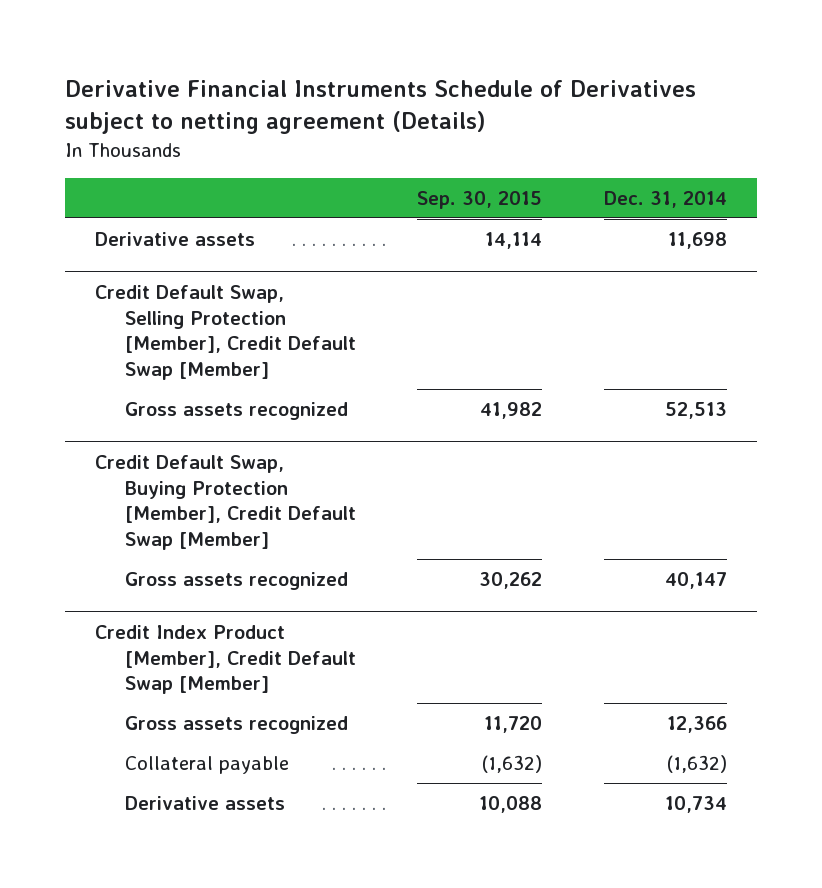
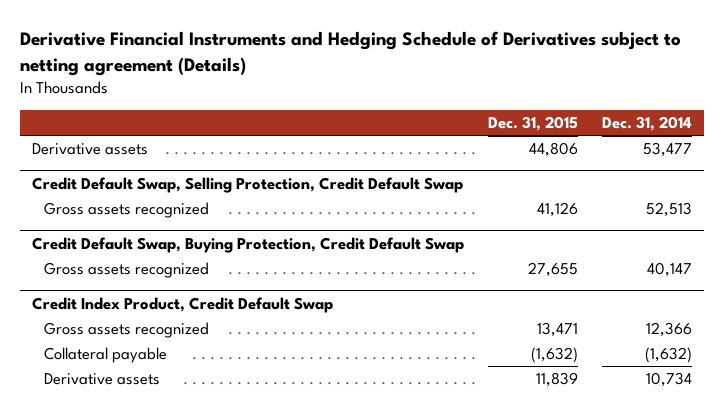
- Derivative Financial Instruments Schedule of Derivatives subject to netting agreement (Details)
+ Derivative Financial Instruments and Hedging Schedule of Derivatives subject to netting agreement (Details)
- | Sep. 30, 2015 | Dec. 31, 2014
+ | Dec. 31, 2015 | Dec. 31, 2014
- Derivative assets | 14,114 | 11,698
- Credit Default Swap, Selling Protection [Member], Credit Default Swap [Member]
+ Derivative assets | 44,806 | 53,477
+ Credit Default Swap, Selling Protection, Credit Default Swap
- Credit Default Swap, Buying Protection [Member], Credit Default Swap [Member]
+ Credit Default Swap, Buying Protection, Credit Default Swap
- Credit Index Product [Member], Credit Default Swap [Member]
+ Credit Index Product, Credit Default Swap

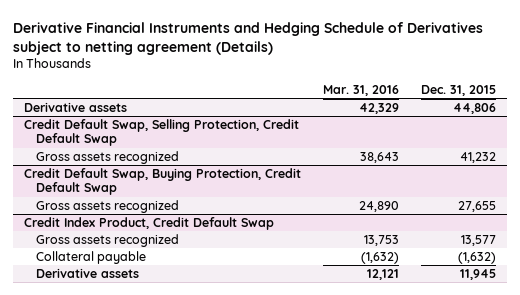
- | Dec. 31, 2015 | Dec. 31, 2014
+ | Mar. 31, 2016 | Dec. 31, 2015
@ Credit Default Swap, Selling Protection, Credit Default Swap
- Gross assets recognized | 41,126 | 52,513
+ Gross assets recognized | 38,643 | 41,232
@ Credit Index Product, Credit Default Swap
- Gross assets recognized | 13,471 | 12,366
+ Gross assets recognized | 13,753 | 13,577
- Derivative assets | 11,839 | 10,734
+ Derivative assets | 12,121 | 11,945

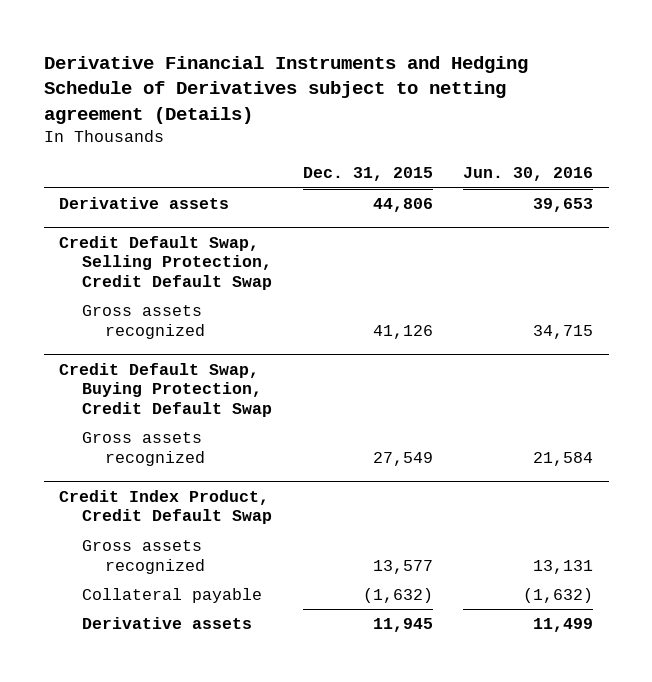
- | Mar. 31, 2016 | Dec. 31, 2015
+ | Dec. 31, 2015 | Jun. 30, 2016
@ Credit Default Swap, Selling Protection, Credit Default Swap
- Gross assets recognized | 38,643 | 41,232
+ Gross assets recognized | 41,126 | 34,715
@ Credit Default Swap, Buying Protection, Credit Default Swap
- Gross assets recognized | 24,890 | 27,655
+ Gross assets recognized | 27,549 | 21,584

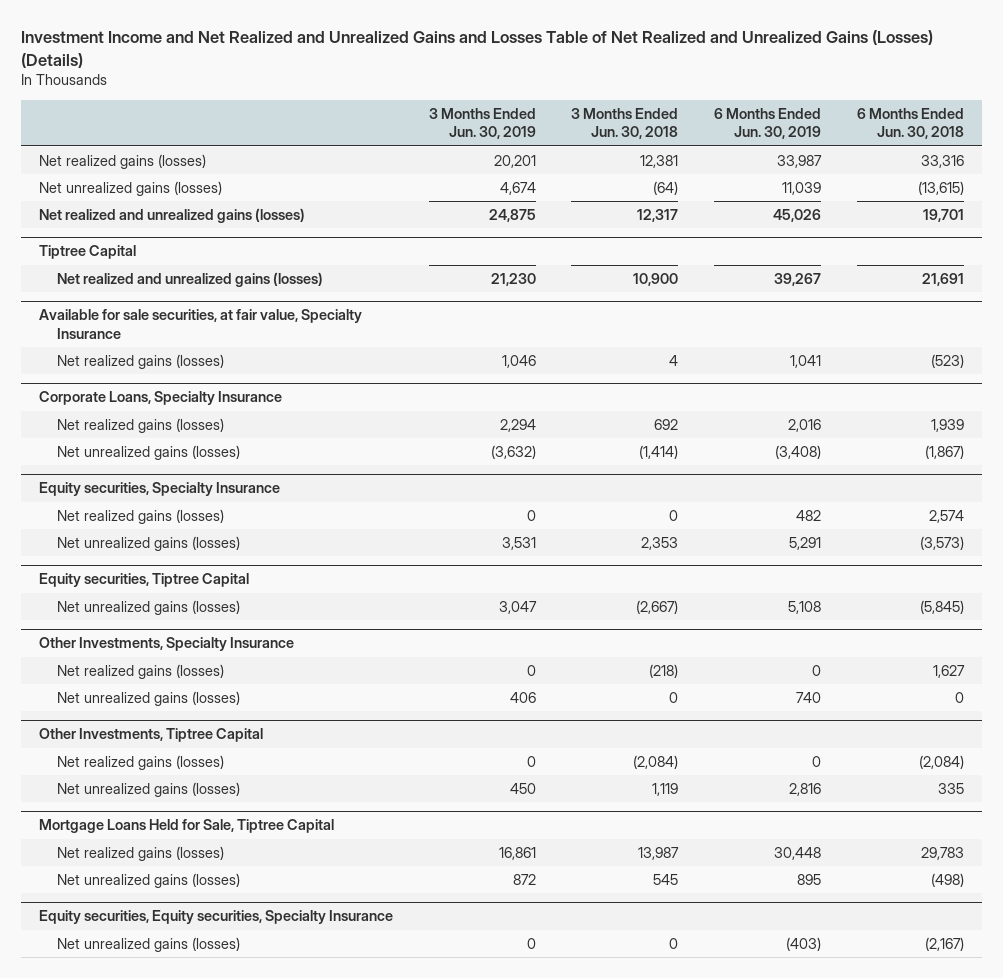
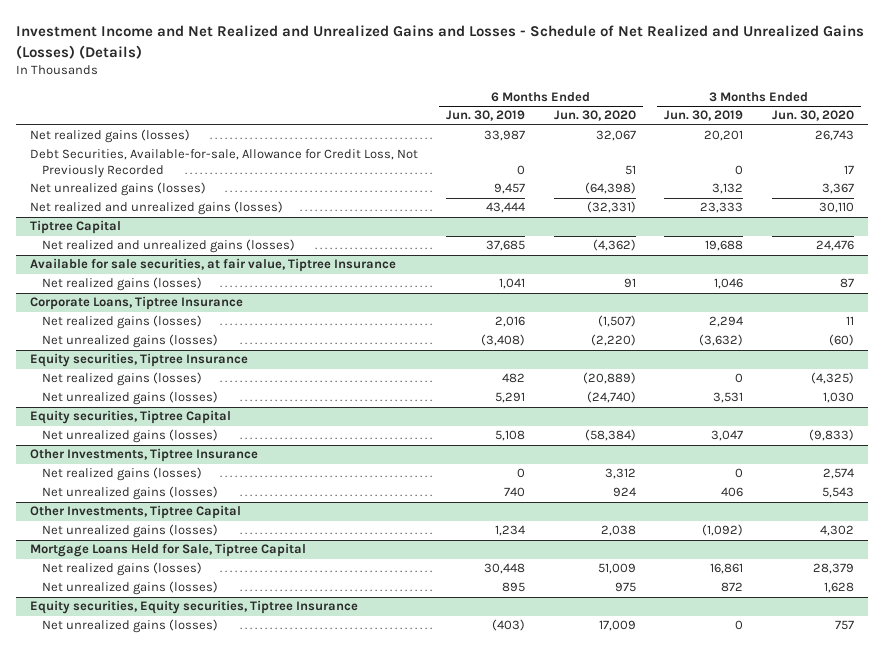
- Investment Income and Net Realized and Unrealized Gains and Losses Table of Net Realized and Unrealized Gains (Losses) (Details)
+ Investment Income and Net Realized and Unrealized Gains and Losses - Schedule of Net Realized and Unrealized Gains (Losses) (Details)
- | 3 Months Ended Jun. 30, 2019 | 3 Months Ended Jun. 30, 2018 | 6 Months Ended Jun. 30, 2019 | 6 Months Ended Jun. 30, 2018
+ | 6 Months Ended Jun. 30, 2019 | 6 Months Ended Jun. 30, 2020 | 3 Months Ended Jun. 30, 2019 | 3 Months Ended Jun. 30, 2020
- Net unrealized gains (losses) | 4,674 | (64) | 11,039 | (13,615)
- Net realized and unrealized gains (losses) | 24,875 | 12,317 | 45,026 | 19,701
+ Debt Securities, Available-for-sale, Allowance for Credit Loss, Not Previously Recorded | 0 | 51 | 0 | 17
+ Net unrealized gains (losses) | 9,457 | (64,398) | 3,132 | 3,367
+ Net realized and unrealized gains (losses) | 43,444 | (32,331) | 23,333 | 30,110
@ Tiptree Capital
- Net realized and unrealized gains (losses) | 21,230 | 10,900 | 39,267 | 21,691
- Available for sale securities, at fair value, Specialty Insurance
@ Tiptree Capital
+ Net realized and unrealized gains (losses) | 37,685 | (4,362) | 19,688 | 24,476
+ Available for sale securities, at fair value, Tiptree Insurance
- Corporate Loans, Specialty Insurance
+ Corporate Loans, Tiptree Insurance
- Equity securities, Specialty Insurance
+ Equity securities, Tiptree Insurance
- Other Investments, Specialty Insurance
+ Other Investments, Tiptree Insurance
@ Other Investments, Tiptree Capital
- Net realized gains (losses) | 0 | (2,084) | 0 | (2,084)
- Net unrealized gains (losses) | 450 | 1,119 | 2,816 | 335
+ Net unrealized gains (losses) | 1,234 | 2,038 | (1,092) | 4,302
- Equity securities, Equity securities, Specialty Insurance
+ Equity securities, Equity securities, Tiptree Insurance

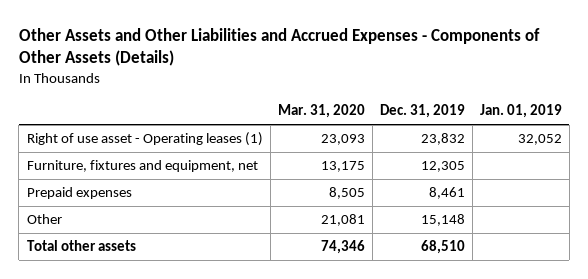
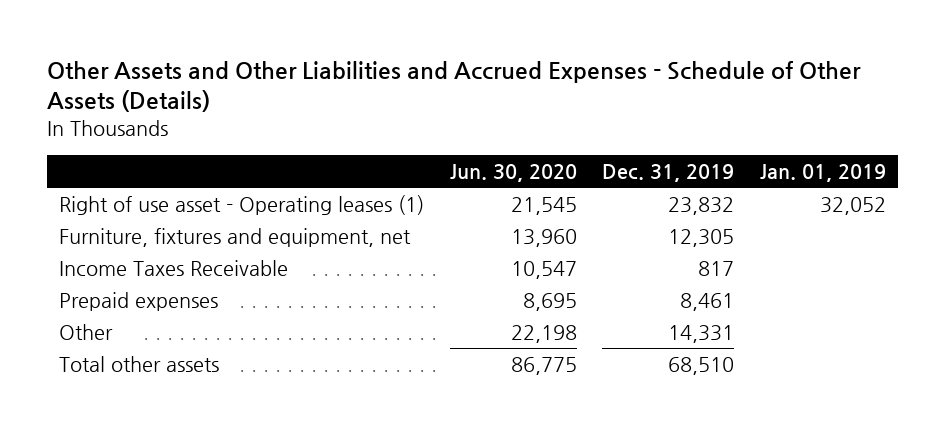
- Other Assets and Other Liabilities and Accrued Expenses - Components of Other Assets (Details)
+ Other Assets and Other Liabilities and Accrued Expenses - Schedule of Other Assets (Details)
- | Mar. 31, 2020 | Dec. 31, 2019 | Jan. 01, 2019
+ | Jun. 30, 2020 | Dec. 31, 2019 | Jan. 01, 2019
+ Income Taxes Receivable | 10,547 | 817 |
- Other | 21,081 | 15,148 |
+ Other | 22,198 | 14,331 |

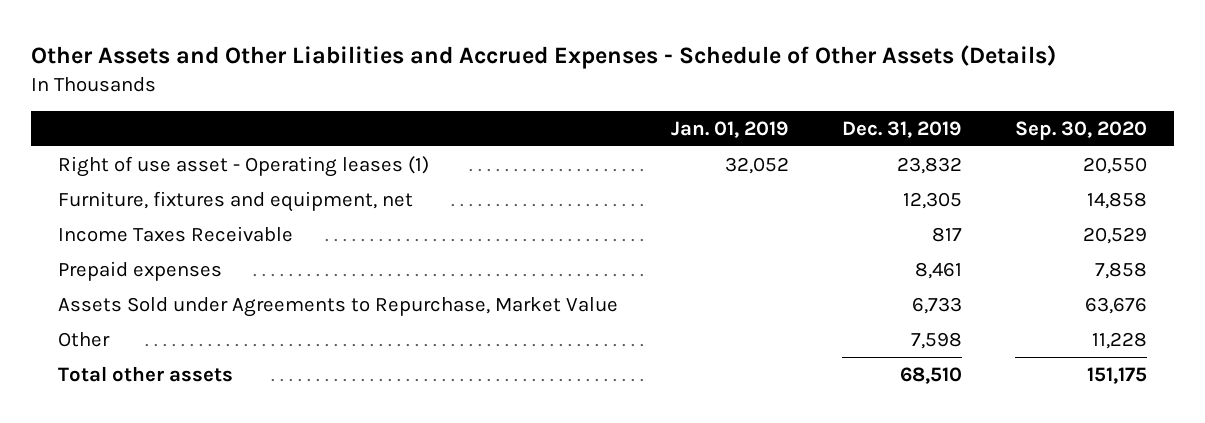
- | Jun. 30, 2020 | Dec. 31, 2019 | Jan. 01, 2019
+ | Jan. 01, 2019 | Dec. 31, 2019 | Sep. 30, 2020
- Other | 22,198 | 14,331 |
+ Assets Sold under Agreements to Repurchase, Market Value | | 6,733 | 63,676
+ Other | | 7,598 | 11,228

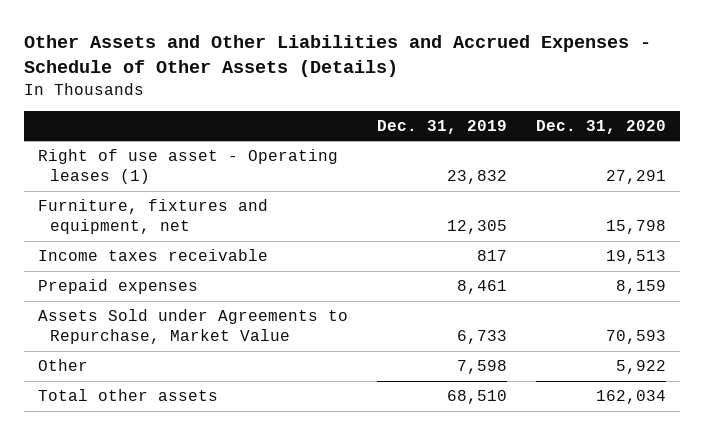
- | Jan. 01, 2019 | Dec. 31, 2019 | Sep. 30, 2020
+ | Dec. 31, 2019 | Dec. 31, 2020
- Income Taxes Receivable | | 817 | 20,529
+ Income taxes receivable | 817 | 19,513

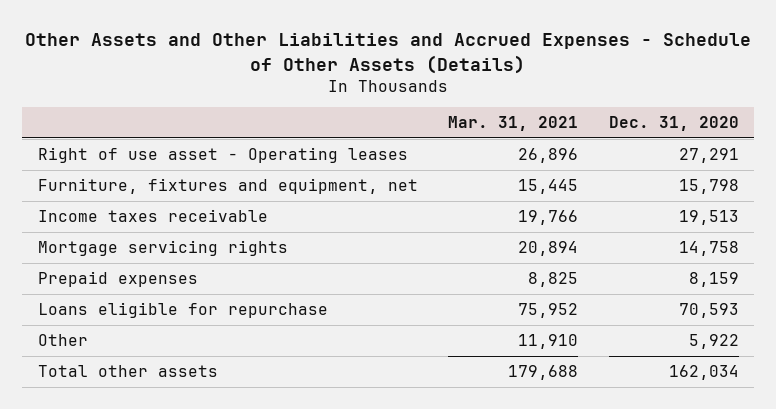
- | Dec. 31, 2019 | Dec. 31, 2020
+ | Mar. 31, 2021 | Dec. 31, 2020
- Right of use asset - Operating leases (1) | 23,832 | 27,291
+ Right of use asset - Operating leases | 26,896 | 27,291
+ Mortgage servicing rights | 20,894 | 14,758
- Assets Sold under Agreements to Repurchase, Market Value | 6,733 | 70,593
+ Loans eligible for repurchase | 75,952 | 70,593

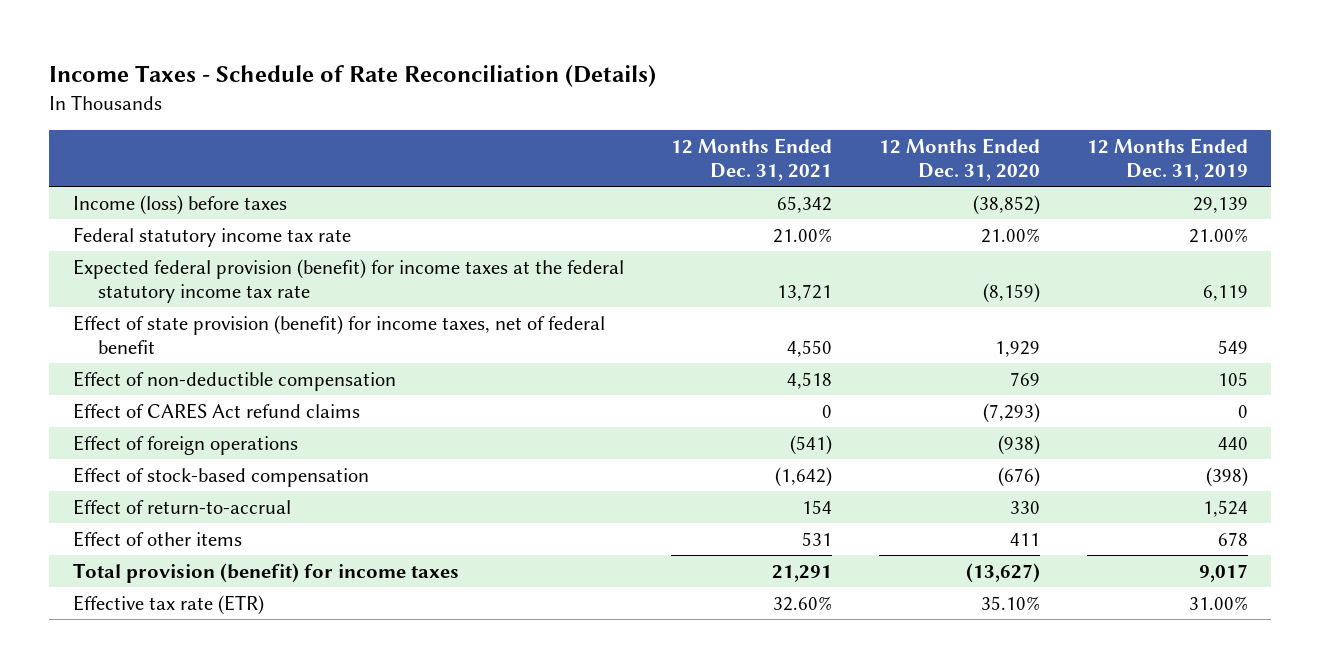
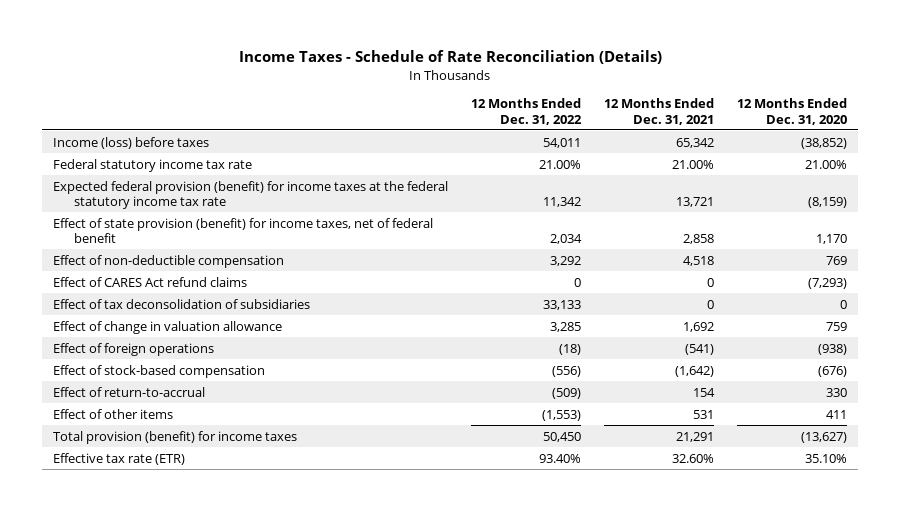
- | 12 Months Ended Dec. 31, 2021 | 12 Months Ended Dec. 31, 2020 | 12 Months Ended Dec. 31, 2019
+ | 12 Months Ended Dec. 31, 2022 | 12 Months Ended Dec. 31, 2021 | 12 Months Ended Dec. 31, 2020
- Effect of state provision (benefit) for income taxes, net of federal benefit | 4,550 | 1,929 | 549
+ Effect of state provision (benefit) for income taxes, net of federal benefit | 2,034 | 2,858 | 1,170
+ Effect of tax deconsolidation of subsidiaries | 33,133 | 0 | 0
+ Effect of change in valuation allowance | 3,285 | 1,692 | 759

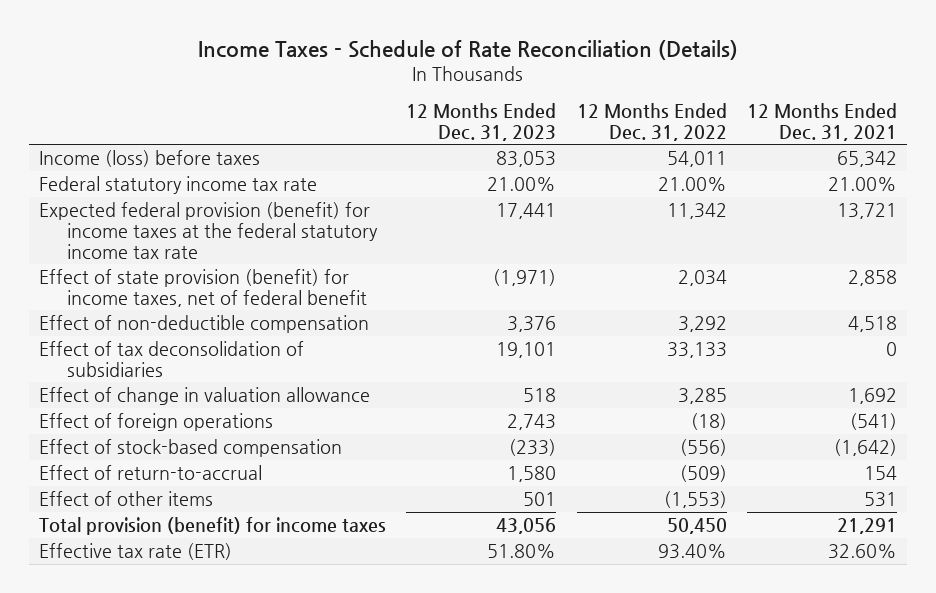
- | 12 Months Ended Dec. 31, 2022 | 12 Months Ended Dec. 31, 2021 | 12 Months Ended Dec. 31, 2020
+ | 12 Months Ended Dec. 31, 2023 | 12 Months Ended Dec. 31, 2022 | 12 Months Ended Dec. 31, 2021
- Effect of CARES Act refund claims | 0 | 0 | (7,293)

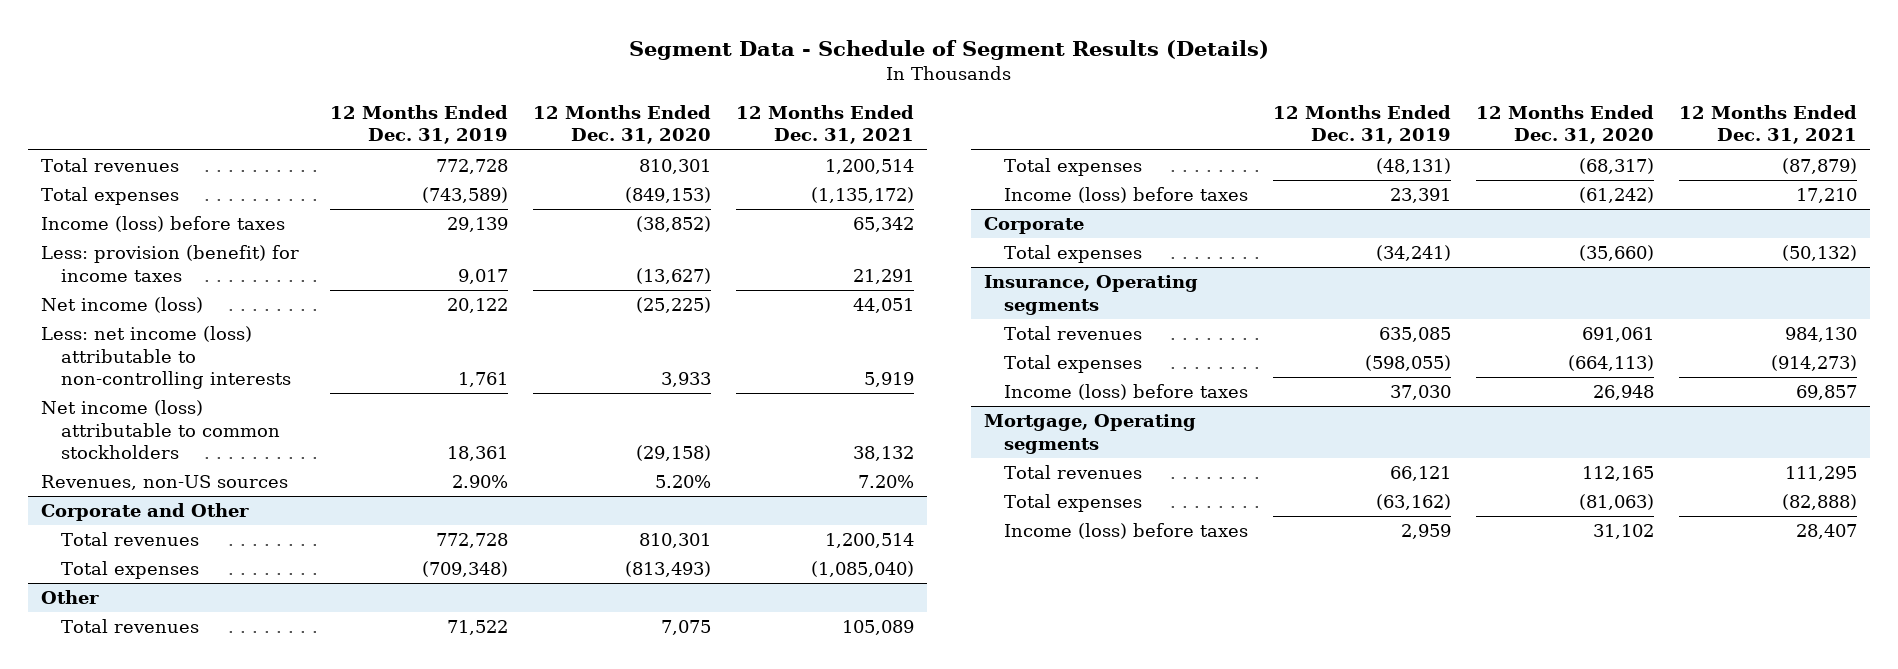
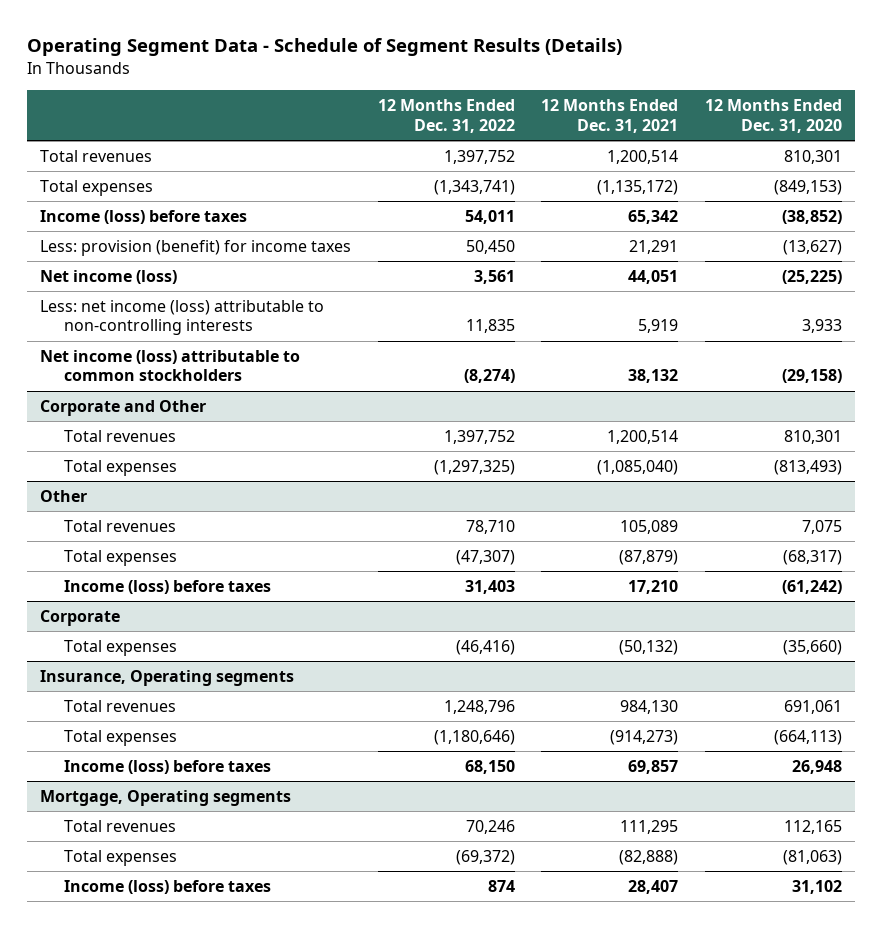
- Segment Data - Schedule of Segment Results (Details)
+ Operating Segment Data - Schedule of Segment Results (Details)
- | 12 Months Ended Dec. 31, 2019 | 12 Months Ended Dec. 31, 2020 | 12 Months Ended Dec. 31, 2021
+ | 12 Months Ended Dec. 31, 2022 | 12 Months Ended Dec. 31, 2021 | 12 Months Ended Dec. 31, 2020
- Revenues, non-US sources | 2.90% | 5.20% | 7.20%

